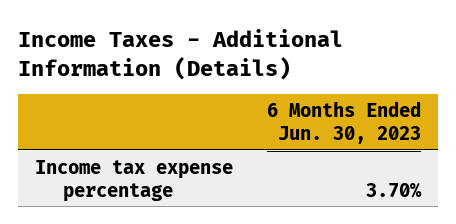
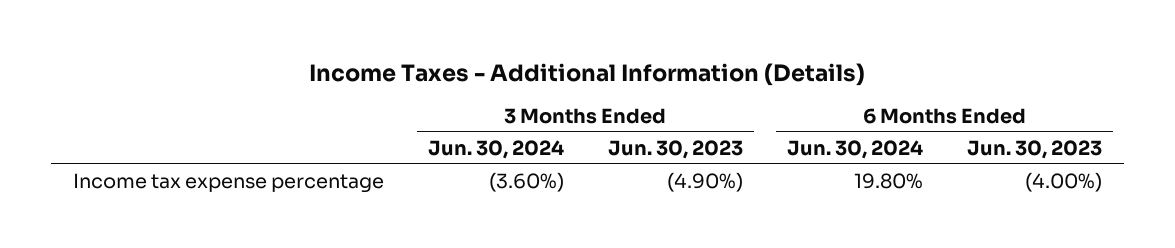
- | 6 Months Ended Jun. 30, 2023
+ | 3 Months Ended Jun. 30, 2024 | 3 Months Ended Jun. 30, 2023 | 6 Months Ended Jun. 30, 2024 | 6 Months Ended Jun. 30, 2023
- Income tax expense percentage | 3.70%
+ Income tax expense percentage | (3.60%) | (4.90%) | 19.80% | (4.00%)

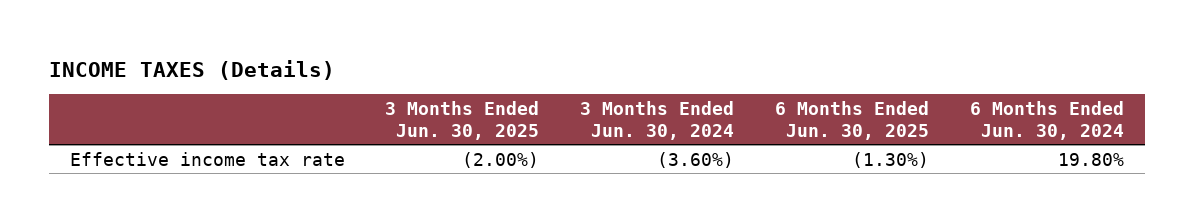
- Income Taxes - Additional Information (Details)
+ INCOME TAXES (Details)
- | 3 Months Ended Jun. 30, 2024 | 3 Months Ended Jun. 30, 2023 | 6 Months Ended Jun. 30, 2024 | 6 Months Ended Jun. 30, 2023
+ | 3 Months Ended Jun. 30, 2025 | 3 Months Ended Jun. 30, 2024 | 6 Months Ended Jun. 30, 2025 | 6 Months Ended Jun. 30, 2024
- Income tax expense percentage | (3.60%) | (4.90%) | 19.80% | (4.00%)
+ Effective income tax rate | (2.00%) | (3.60%) | (1.30%) | 19.80%

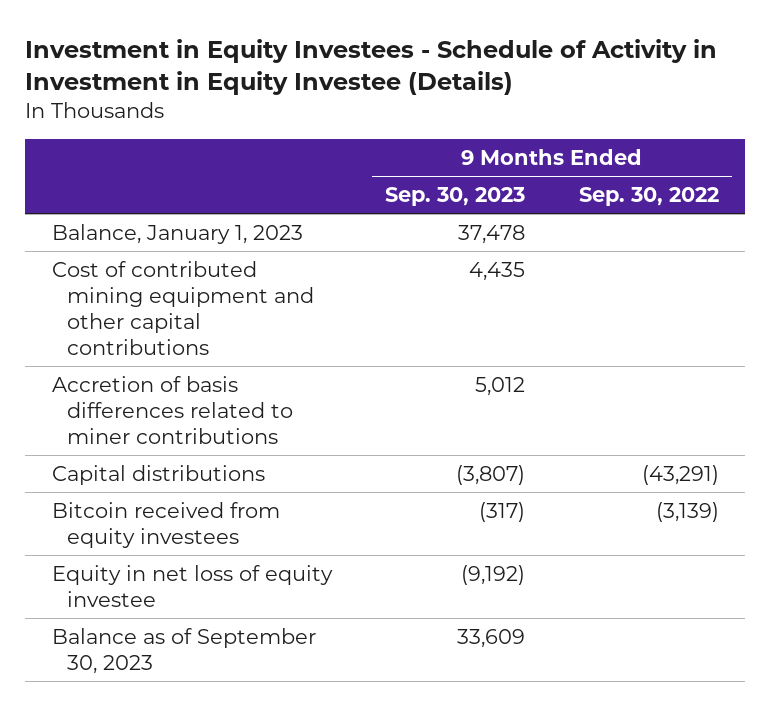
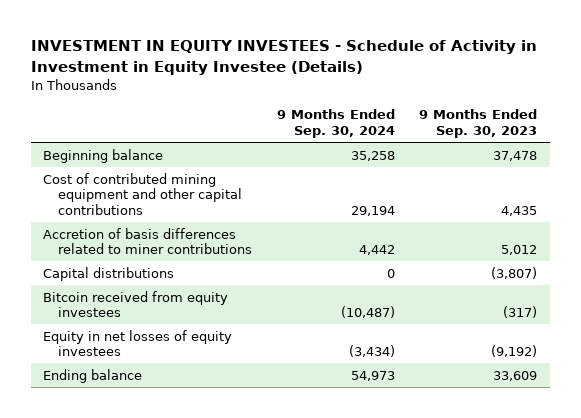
- Investment in Equity Investees - Schedule of Activity in Investment in Equity Investee (Details)
+ INVESTMENT IN EQUITY INVESTEES - Schedule of Activity in Investment in Equity Investee (Details)
- | 9 Months Ended Sep. 30, 2023 | 9 Months Ended Sep. 30, 2022
+ | 9 Months Ended Sep. 30, 2024 | 9 Months Ended Sep. 30, 2023
- Balance, January 1, 2023 | 37,478 |
+ Beginning balance | 35,258 | 37,478
- Equity in net loss of equity investee | (9,192) |
- Balance as of September 30, 2023 | 33,609 |
+ Equity in net losses of equity investees | (3,434) | (9,192)
+ Ending balance | 54,973 | 33,609

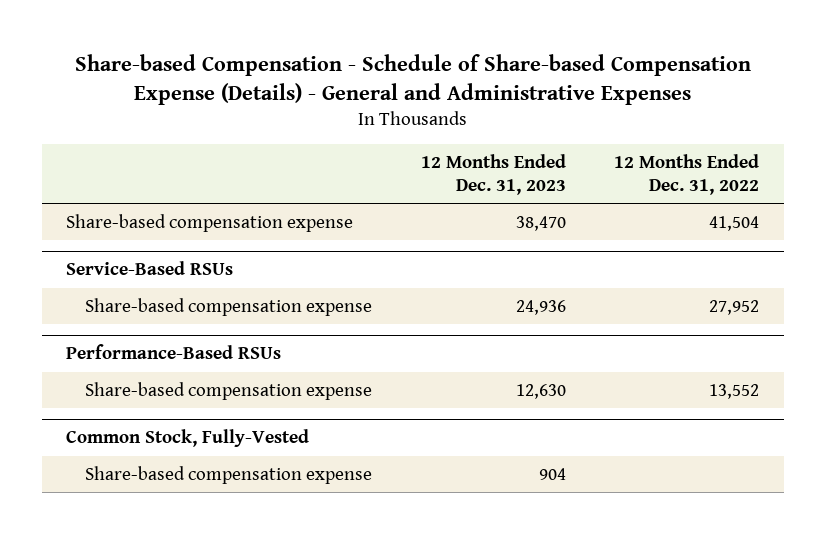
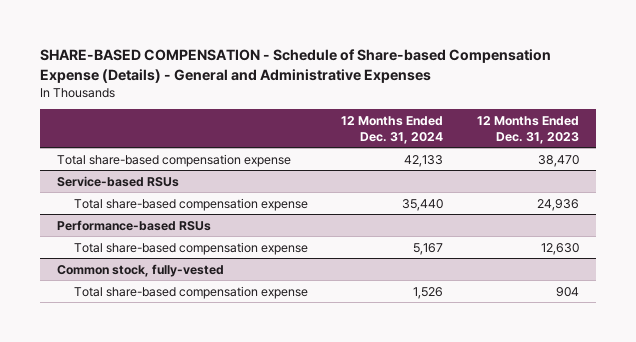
- Share-based Compensation - Schedule of Share-based Compensation Expense (Details) - General and Administrative Expenses
+ SHARE-BASED COMPENSATION - Schedule of Share-based Compensation Expense (Details) - General and Administrative Expenses
- | 12 Months Ended Dec. 31, 2023 | 12 Months Ended Dec. 31, 2022
+ | 12 Months Ended Dec. 31, 2024 | 12 Months Ended Dec. 31, 2023
- Share-based compensation expense | 38,470 | 41,504
- Service-Based RSUs
- Share-based compensation expense | 24,936 | 27,952
- Performance-Based RSUs
- Share-based compensation expense | 12,630 | 13,552
- Common Stock, Fully-Vested
- Share-based compensation expense | 904 |
+ Total share-based compensation expense | 42,133 | 38,470
+ Service-based RSUs
+ Total share-based compensation expense | 35,440 | 24,936
+ Performance-based RSUs
+ Total share-based compensation expense | 5,167 | 12,630
+ Common stock, fully-vested
+ Total share-based compensation expense | 1,526 | 904

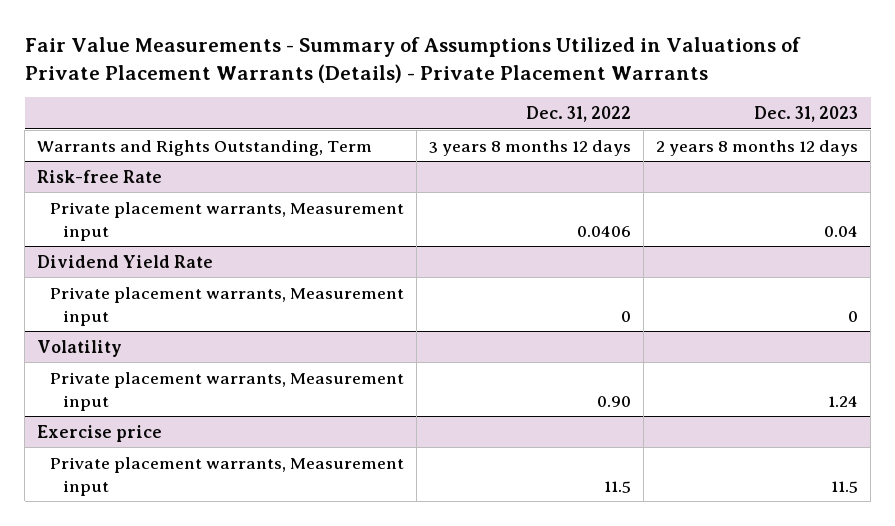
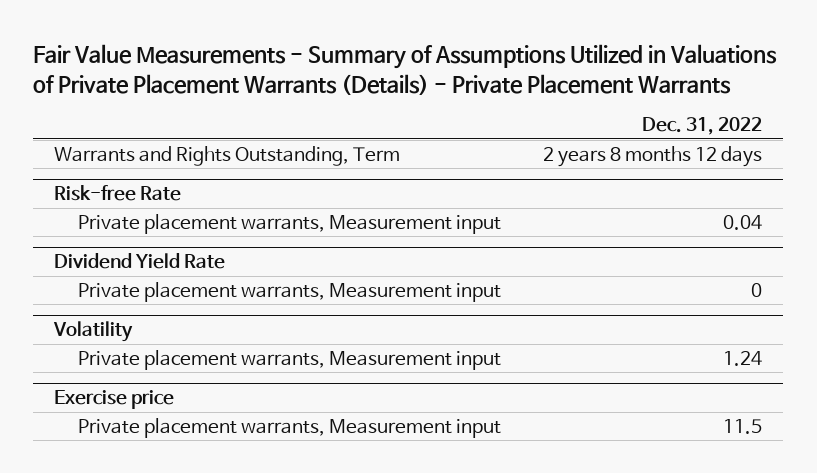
- | Dec. 31, 2022 | Dec. 31, 2023
+ | Dec. 31, 2022
- Warrants and Rights Outstanding, Term | 3 years 8 months 12 days | 2 years 8 months 12 days
+ Warrants and Rights Outstanding, Term | 2 years 8 months 12 days
@ Risk-free Rate
- Private placement warrants, Measurement input | 0.0406 | 0.04
+ Private placement warrants, Measurement input | 0.04
@ Volatility
- Private placement warrants, Measurement input | 0.90 | 1.24
+ Private placement warrants, Measurement input | 1.24

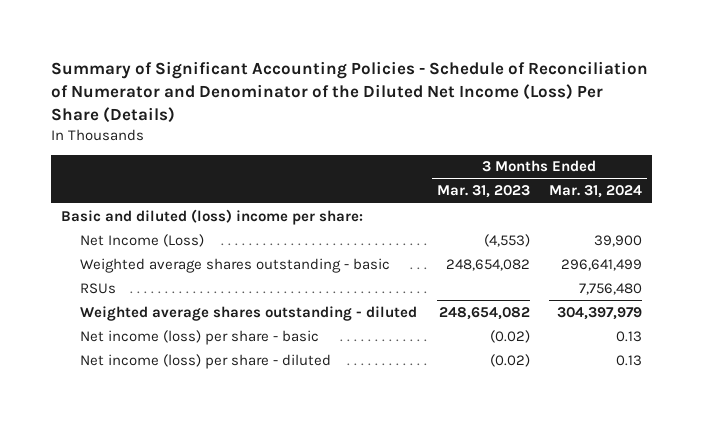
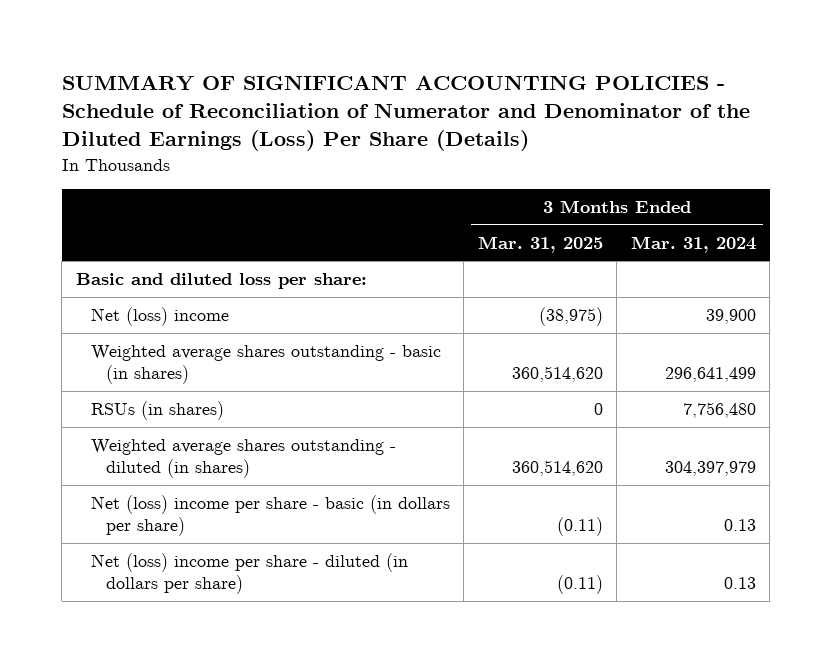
- Summary of Significant Accounting Policies - Schedule of Reconciliation of Numerator and Denominator of the Diluted Net Income (Loss) Per Share (Details)
+ SUMMARY OF SIGNIFICANT ACCOUNTING POLICIES - Schedule of Reconciliation of Numerator and Denominator of the Diluted Earnings (Loss) Per Share (Details)
- | 3 Months Ended Mar. 31, 2023 | 3 Months Ended Mar. 31, 2024
+ | 3 Months Ended Mar. 31, 2025 | 3 Months Ended Mar. 31, 2024
- Basic and diluted (loss) income per share:
- Net Income (Loss) | (4,553) | 39,900
- Weighted average shares outstanding - basic | 248,654,082 | 296,641,499
- RSUs | | 7,756,480
- Weighted average shares outstanding - diluted | 248,654,082 | 304,397,979
- Net income (loss) per share - basic | (0.02) | 0.13
- Net income (loss) per share - diluted | (0.02) | 0.13
+ Basic and diluted loss per share:
+ Net (loss) income | (38,975) | 39,900
+ Weighted average shares outstanding - basic (in shares) | 360,514,620 | 296,641,499
+ RSUs (in shares) | 0 | 7,756,480
+ Weighted average shares outstanding - diluted (in shares) | 360,514,620 | 304,397,979
+ Net (loss) income per share - basic (in dollars per share) | (0.11) | 0.13
+ Net (loss) income per share - diluted (in dollars per share) | (0.11) | 0.13

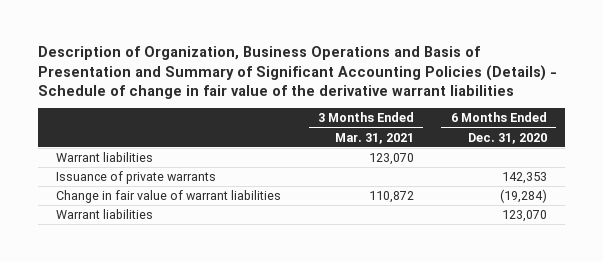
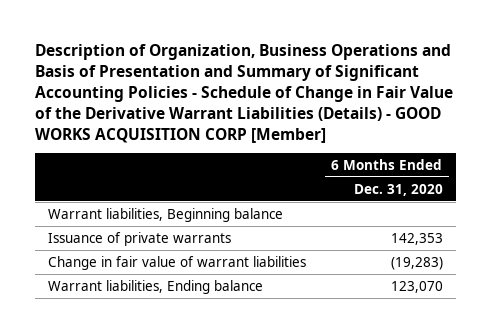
- Description of Organization, Business Operations and Basis of Presentation and Summary of Significant Accounting Policies (Details) - Schedule of change in fair value of the derivative warrant liabilities
+ Description of Organization, Business Operations and Basis of Presentation and Summary of Significant Accounting Policies - Schedule of Change in Fair Value of the Derivative Warrant Liabilities (Details) - GOOD WORKS ACQUISITION CORP [Member]
- | 3 Months Ended Mar. 31, 2021 | 6 Months Ended Dec. 31, 2020
+ | 6 Months Ended Dec. 31, 2020
- Warrant liabilities | 123,070 |
+ Warrant liabilities, Beginning balance
- Change in fair value of warrant liabilities | 110,872 | (19,284)
- Warrant liabilities | | 123,070
+ Change in fair value of warrant liabilities | (19,283)
+ Warrant liabilities, Ending balance | 123,070

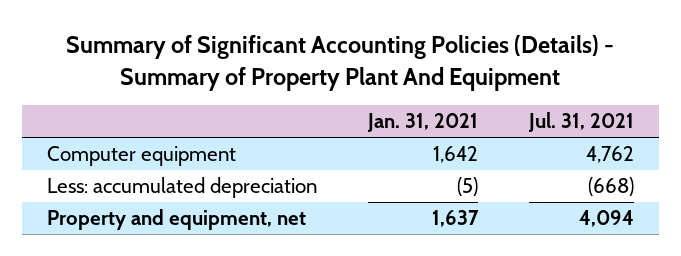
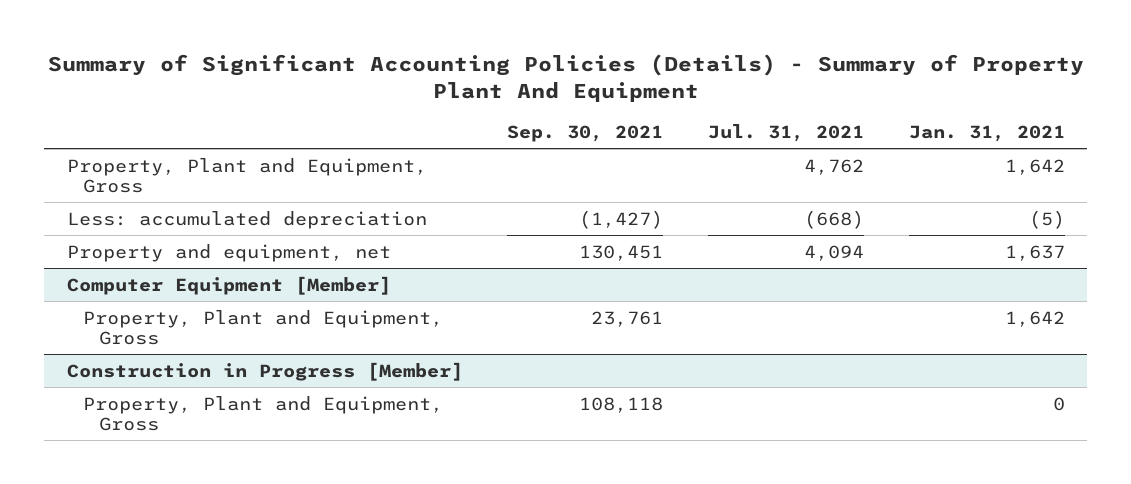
- | Jan. 31, 2021 | Jul. 31, 2021
+ | Sep. 30, 2021 | Jul. 31, 2021 | Jan. 31, 2021
- Computer equipment | 1,642 | 4,762
+ Property, Plant and Equipment, Gross | | 4,762 | 1,642
+ Computer Equipment [Member]
+ Property, Plant and Equipment, Gross | 23,761 | | 1,642
+ Construction in Progress [Member]
+ Property, Plant and Equipment, Gross | 108,118 | | 0

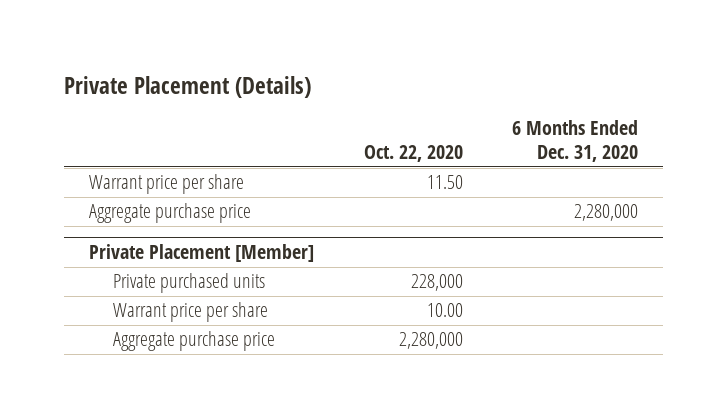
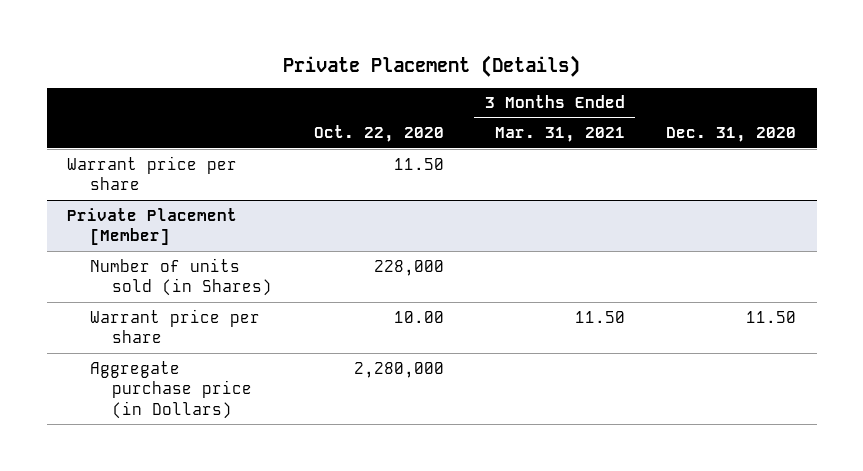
- | Oct. 22, 2020 | 6 Months Ended Dec. 31, 2020
+ | Oct. 22, 2020 | 3 Months Ended Mar. 31, 2021 | Dec. 31, 2020
- Aggregate purchase price | | 2,280,000
@ Private Placement [Member]
- Private purchased units | 228,000 |
+ Number of units sold (in Shares) | 228,000 | |
- Aggregate purchase price | 2,280,000 |
+ Aggregate purchase price (in Dollars) | 2,280,000 | |

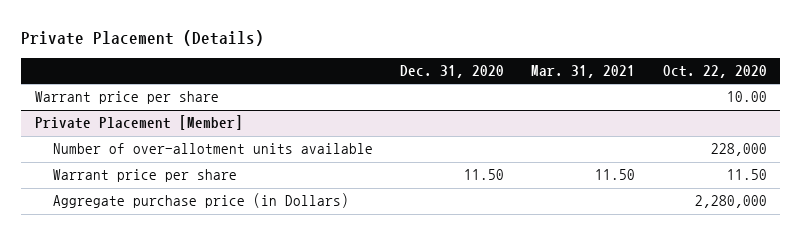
- | Oct. 22, 2020 | 3 Months Ended Mar. 31, 2021 | Dec. 31, 2020
+ | Dec. 31, 2020 | Mar. 31, 2021 | Oct. 22, 2020
- Warrant price per share | 11.50 | |
+ Warrant price per share | | | 10.00
@ Private Placement [Member]
- Number of units sold (in Shares) | 228,000 | |
- Warrant price per share | 10.00 | 11.50 | 11.50
+ Number of over-allotment units available | | | 228,000
+ Warrant price per share | 11.50 | 11.50 | 11.50

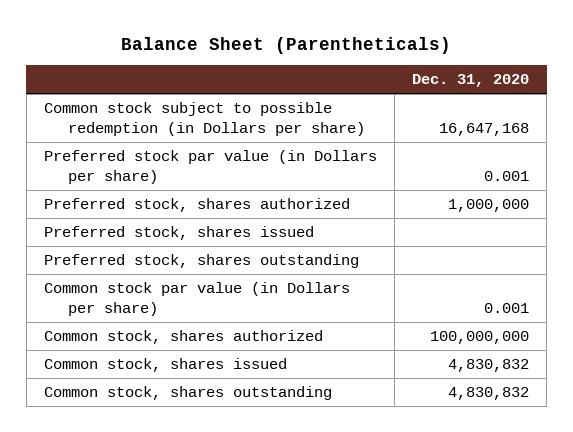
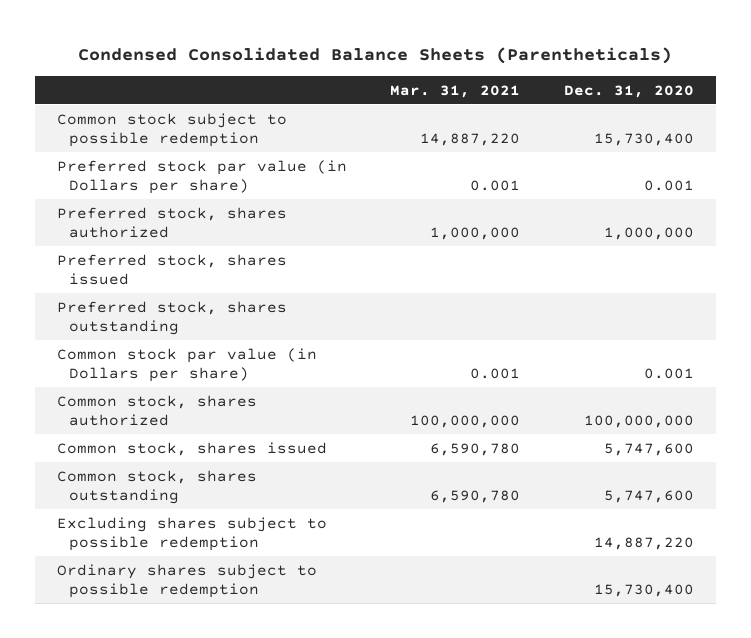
- Balance Sheet (Parentheticals)
+ Condensed Consolidated Balance Sheets (Parentheticals)
- | Dec. 31, 2020
+ | Mar. 31, 2021 | Dec. 31, 2020
- Common stock subject to possible redemption (in Dollars per share) | 16,647,168
+ Common stock subject to possible redemption | 14,887,220 | 15,730,400
- Common stock, shares issued | 4,830,832
- Common stock, shares outstanding | 4,830,832
+ Common stock, shares issued | 6,590,780 | 5,747,600
+ Common stock, shares outstanding | 6,590,780 | 5,747,600
+ Excluding shares subject to possible redemption | | 14,887,220
+ Ordinary shares subject to possible redemption | | 15,730,400

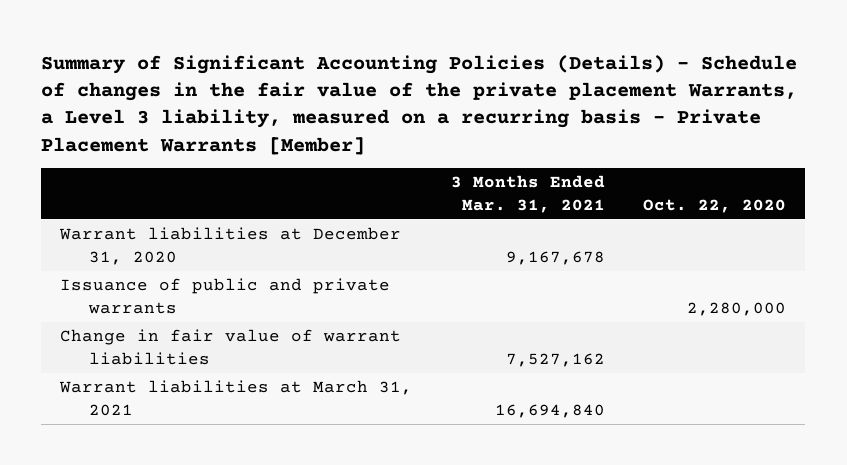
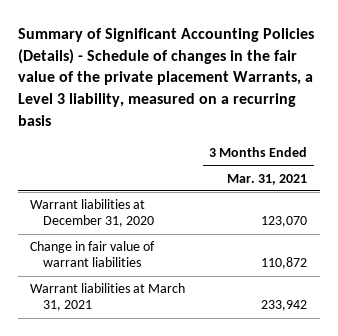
- Summary of Significant Accounting Policies (Details) - Schedule of changes in the fair value of the private placement Warrants, a Level 3 liability, measured on a recurring basis - Private Placement Warrants [Member]
+ Summary of Significant Accounting Policies (Details) - Schedule of changes in the fair value of the private placement Warrants, a Level 3 liability, measured on a recurring basis
- | 3 Months Ended Mar. 31, 2021 | Oct. 22, 2020
+ | 3 Months Ended Mar. 31, 2021
- Warrant liabilities at December 31, 2020 | 9,167,678 |
- Issuance of public and private warrants | | 2,280,000
- Change in fair value of warrant liabilities | 7,527,162 |
- Warrant liabilities at March 31, 2021 | 16,694,840 |
+ Warrant liabilities at December 31, 2020 | 123,070
+ Change in fair value of warrant liabilities | 110,872
+ Warrant liabilities at March 31, 2021 | 233,942

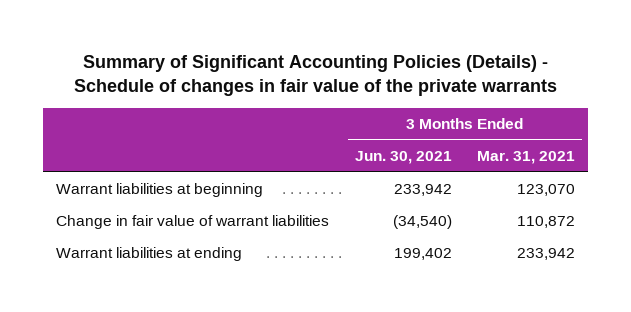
- Summary of Significant Accounting Policies (Details) - Schedule of changes in the fair value of the private placement Warrants, a Level 3 liability, measured on a recurring basis
+ Summary of Significant Accounting Policies (Details) - Schedule of changes in fair value of the private warrants
- | 3 Months Ended Mar. 31, 2021
+ | 3 Months Ended Jun. 30, 2021 | 3 Months Ended Mar. 31, 2021
- Warrant liabilities at December 31, 2020 | 123,070
+ Warrant liabilities at beginning | 233,942 | 123,070
- Warrant liabilities at March 31, 2021 | 233,942
+ Warrant liabilities at ending | 199,402 | 233,942

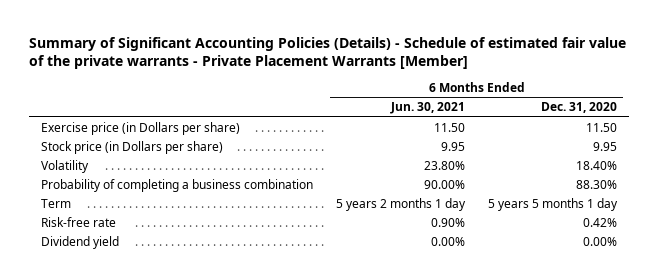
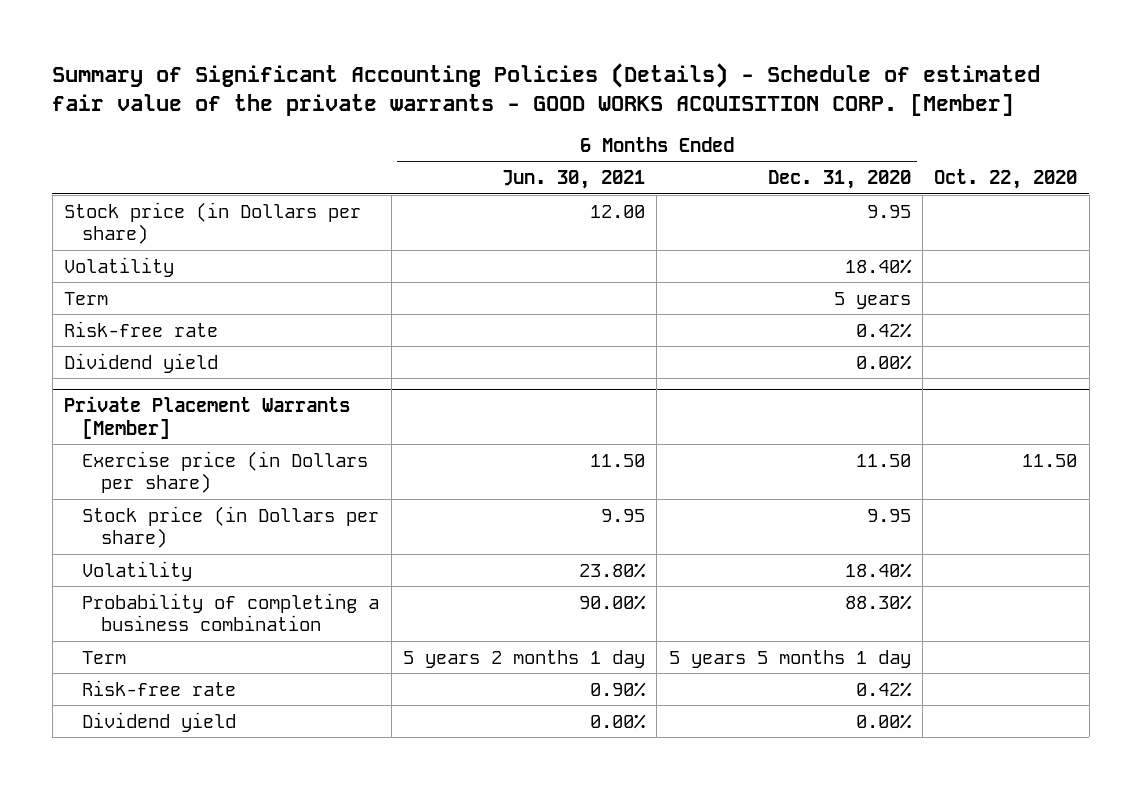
- Summary of Significant Accounting Policies (Details) - Schedule of estimated fair value of the private warrants - Private Placement Warrants [Member]
+ Summary of Significant Accounting Policies (Details) - Schedule of estimated fair value of the private warrants - GOOD WORKS ACQUISITION CORP. [Member]
- | 6 Months Ended Jun. 30, 2021 | 6 Months Ended Dec. 31, 2020
+ | 6 Months Ended Jun. 30, 2021 | 6 Months Ended Dec. 31, 2020 | Oct. 22, 2020
+ Stock price (in Dollars per share) | 12.00 | 9.95 |
+ Volatility | | 18.40% |
+ Term | | 5 years |
+ Risk-free rate | | 0.42% |
+ Dividend yield | | 0.00% |
+ Private Placement Warrants [Member]

